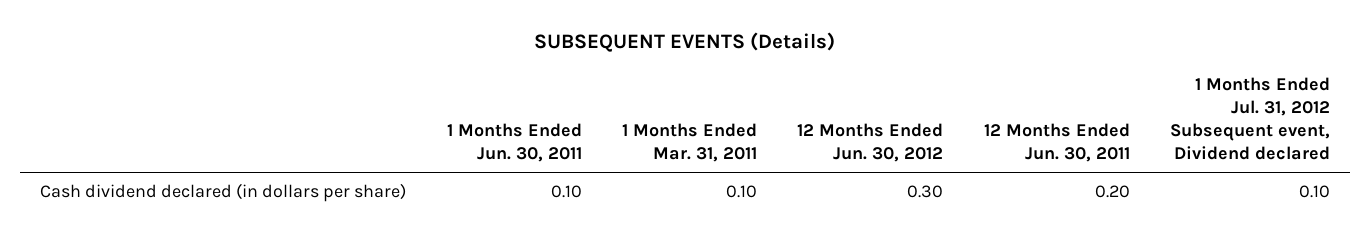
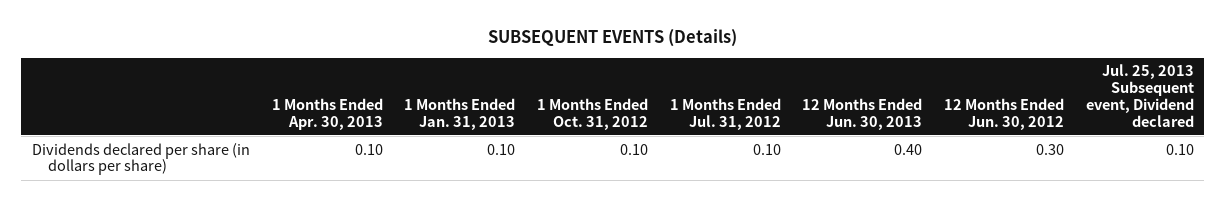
- | 1 Months Ended Jun. 30, 2011 | 1 Months Ended Mar. 31, 2011 | 12 Months Ended Jun. 30, 2012 | 12 Months Ended Jun. 30, 2011 | 1 Months Ended Jul. 31, 2012 Subsequent event, Dividend declared
+ | 1 Months Ended Apr. 30, 2013 | 1 Months Ended Jan. 31, 2013 | 1 Months Ended Oct. 31, 2012 | 1 Months Ended Jul. 31, 2012 | 12 Months Ended Jun. 30, 2013 | 12 Months Ended Jun. 30, 2012 | Jul. 25, 2013 Subsequent event, Dividend declared
- Cash dividend declared (in dollars per share) | 0.10 | 0.10 | 0.30 | 0.20 | 0.10
+ Dividends declared per share (in dollars per share) | 0.10 | 0.10 | 0.10 | 0.10 | 0.40 | 0.30 | 0.10

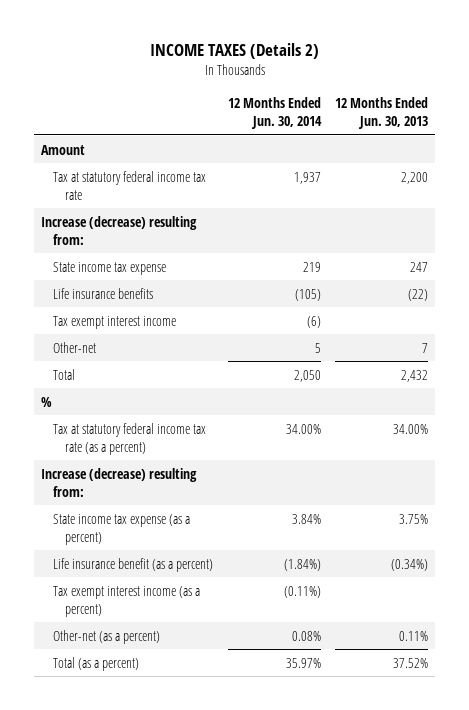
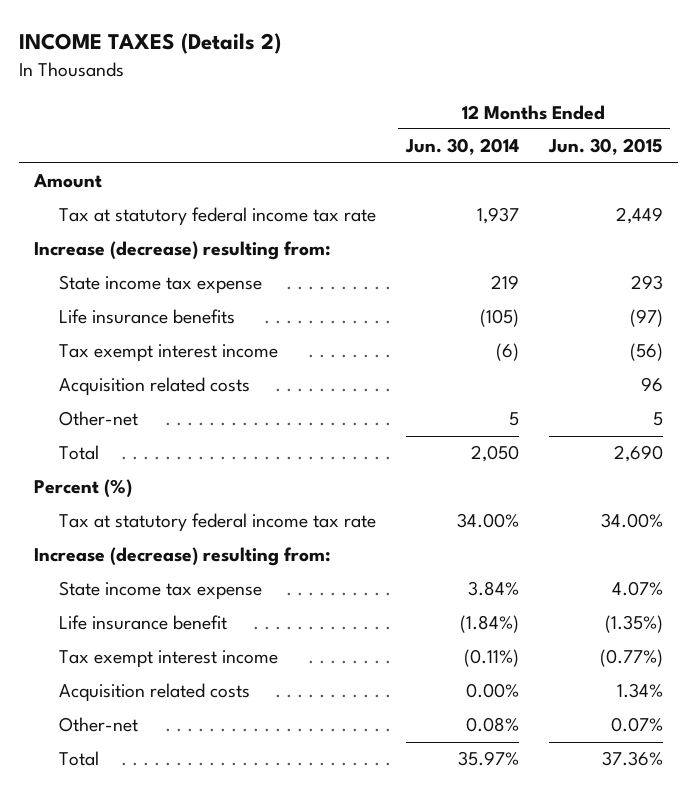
- | 12 Months Ended Jun. 30, 2014 | 12 Months Ended Jun. 30, 2013
+ | 12 Months Ended Jun. 30, 2014 | 12 Months Ended Jun. 30, 2015
+ Acquisition related costs | | 96
- %
- Tax at statutory federal income tax rate (as a percent) | 34.00% | 34.00%
+ Percent (%)
+ Tax at statutory federal income tax rate | 34.00% | 34.00%
- State income tax expense (as a percent) | 3.84% | 3.75%
- Life insurance benefit (as a percent) | (1.84%) | (0.34%)
- Tax exempt interest income (as a percent) | (0.11%) |
- Other-net (as a percent) | 0.08% | 0.11%
- Total (as a percent) | 35.97% | 37.52%
+ State income tax expense | 3.84% | 4.07%
+ Life insurance benefit | (1.84%) | (1.35%)
+ Tax exempt interest income | (0.11%) | (0.77%)
+ Acquisition related costs | 0.00% | 1.34%
+ Other-net | 0.08% | 0.07%
+ Total | 35.97% | 37.36%

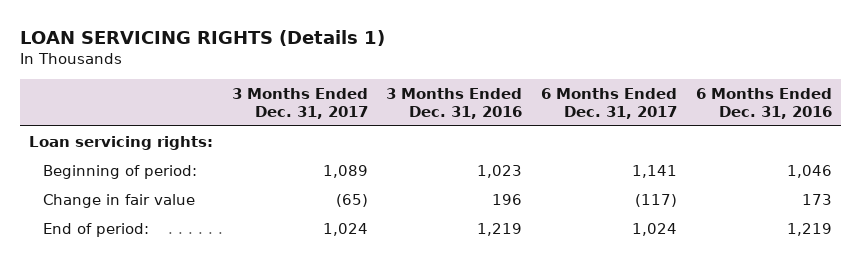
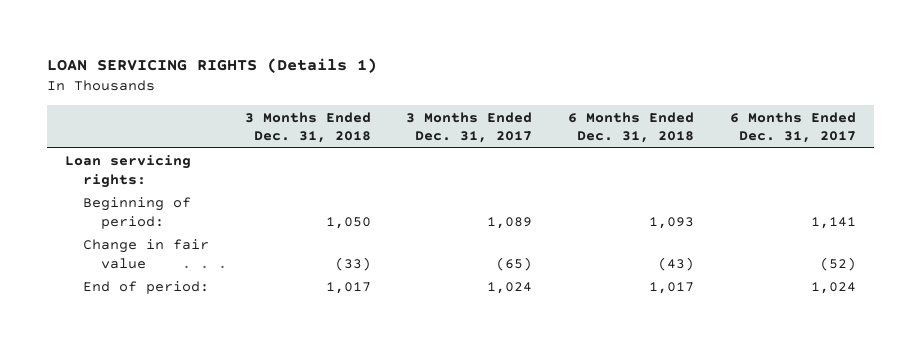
- | 3 Months Ended Dec. 31, 2017 | 3 Months Ended Dec. 31, 2016 | 6 Months Ended Dec. 31, 2017 | 6 Months Ended Dec. 31, 2016
+ | 3 Months Ended Dec. 31, 2018 | 3 Months Ended Dec. 31, 2017 | 6 Months Ended Dec. 31, 2018 | 6 Months Ended Dec. 31, 2017
- Change in fair value | (65) | 196 | (117) | 173
+ Change in fair value | (33) | (65) | (43) | (52)

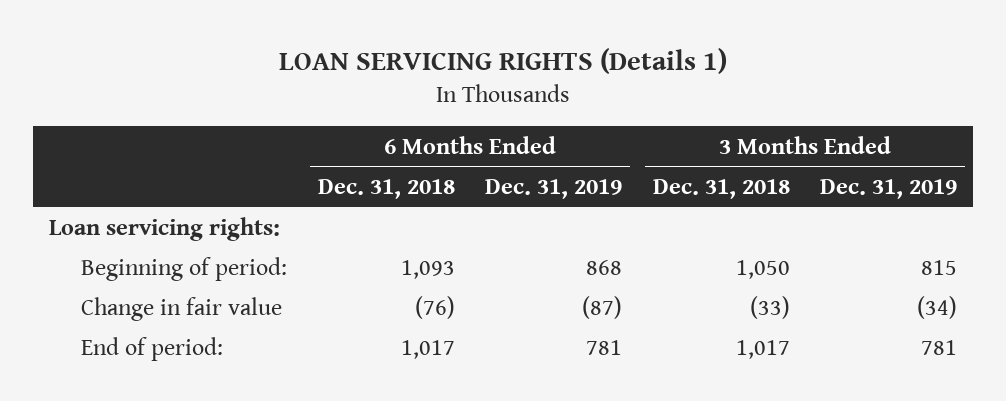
- | 3 Months Ended Dec. 31, 2018 | 3 Months Ended Dec. 31, 2017 | 6 Months Ended Dec. 31, 2018 | 6 Months Ended Dec. 31, 2017
+ | 6 Months Ended Dec. 31, 2018 | 6 Months Ended Dec. 31, 2019 | 3 Months Ended Dec. 31, 2018 | 3 Months Ended Dec. 31, 2019
- Change in fair value | (33) | (65) | (43) | (52)
+ Change in fair value | (76) | (87) | (33) | (34)

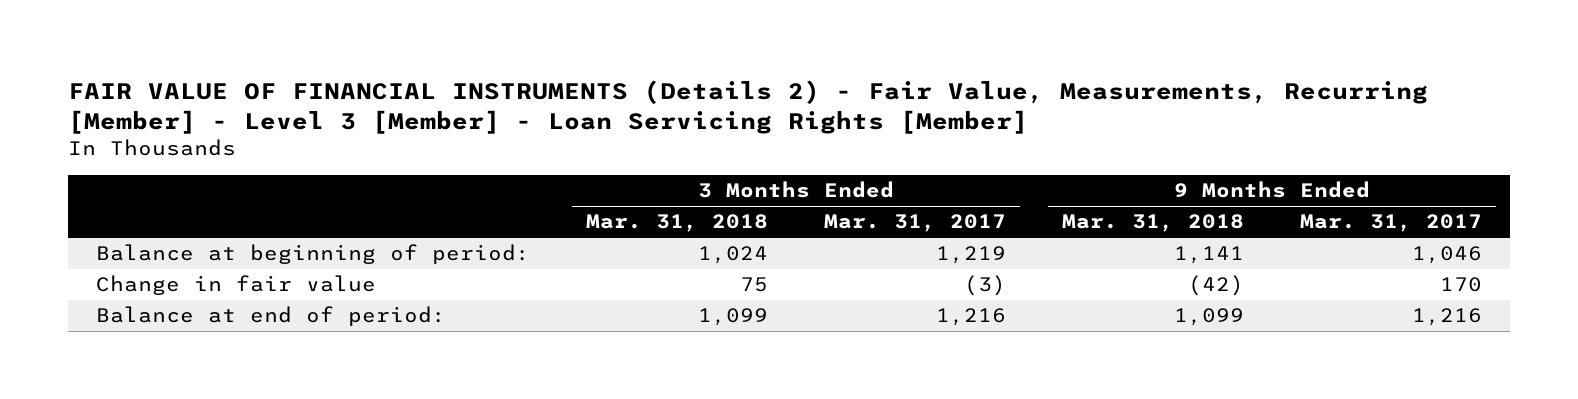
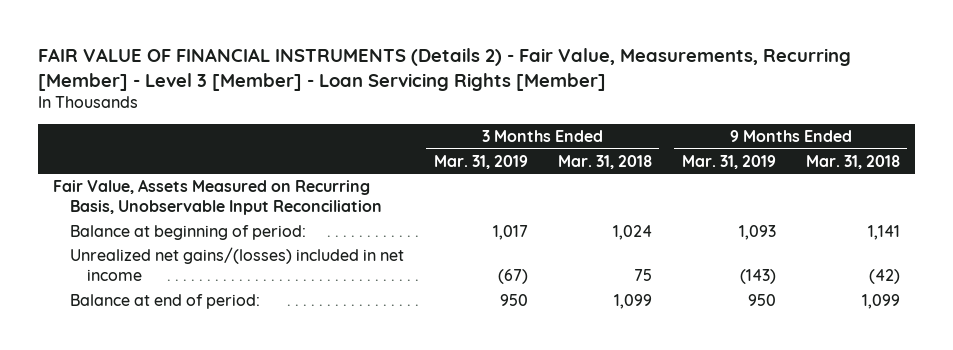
- | 3 Months Ended Mar. 31, 2018 | 3 Months Ended Mar. 31, 2017 | 9 Months Ended Mar. 31, 2018 | 9 Months Ended Mar. 31, 2017
+ | 3 Months Ended Mar. 31, 2019 | 3 Months Ended Mar. 31, 2018 | 9 Months Ended Mar. 31, 2019 | 9 Months Ended Mar. 31, 2018
+ Fair Value, Assets Measured on Recurring Basis, Unobservable Input Reconciliation
- Change in fair value | 75 | (3) | (42) | 170
+ Unrealized net gains/(losses) included in net income | (67) | 75 | (143) | (42)

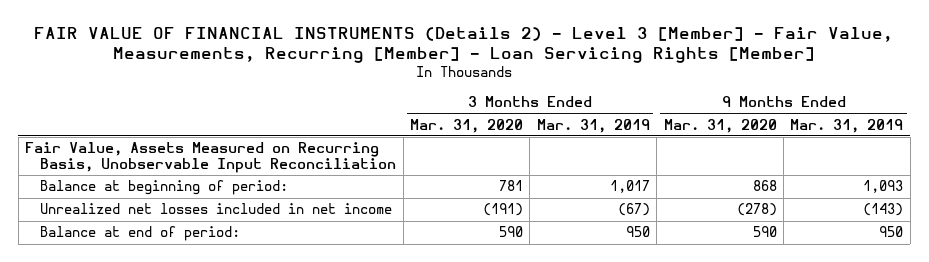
- FAIR VALUE OF FINANCIAL INSTRUMENTS (Details 2) - Fair Value, Measurements, Recurring [Member] - Level 3 [Member] - Loan Servicing Rights [Member]
+ FAIR VALUE OF FINANCIAL INSTRUMENTS (Details 2) - Level 3 [Member] - Fair Value, Measurements, Recurring [Member] - Loan Servicing Rights [Member]
- | 3 Months Ended Mar. 31, 2019 | 3 Months Ended Mar. 31, 2018 | 9 Months Ended Mar. 31, 2019 | 9 Months Ended Mar. 31, 2018
+ | 3 Months Ended Mar. 31, 2020 | 3 Months Ended Mar. 31, 2019 | 9 Months Ended Mar. 31, 2020 | 9 Months Ended Mar. 31, 2019
- Unrealized net gains/(losses) included in net income | (67) | 75 | (143) | (42)
+ Unrealized net losses included in net income | (191) | (67) | (278) | (143)

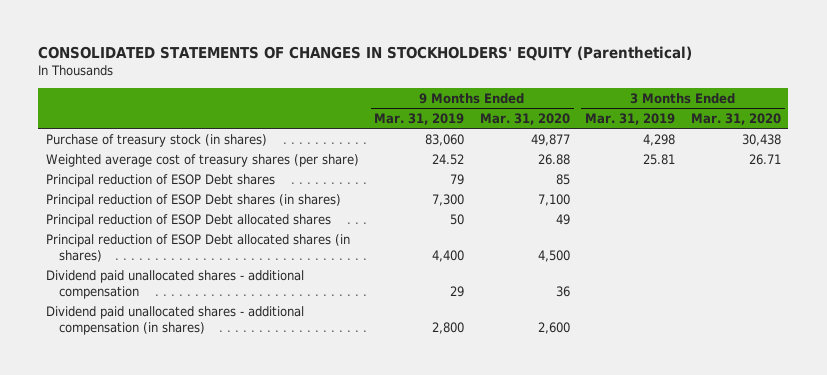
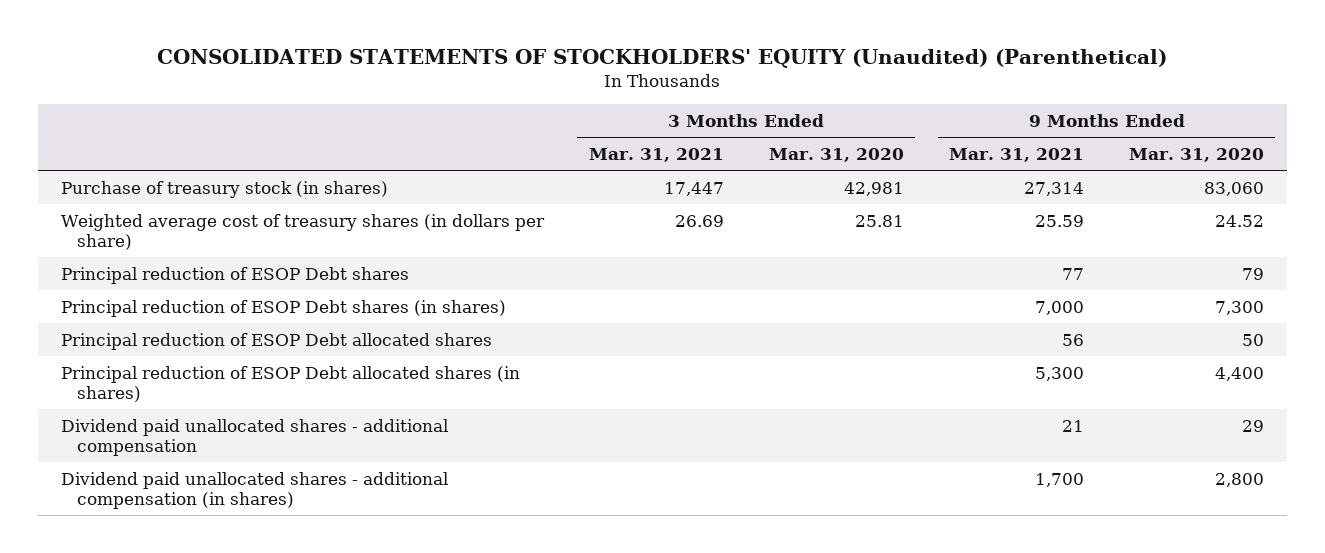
- CONSOLIDATED STATEMENTS OF CHANGES IN STOCKHOLDERS' EQUITY (Parenthetical)
+ CONSOLIDATED STATEMENTS OF STOCKHOLDERS' EQUITY (Unaudited) (Parenthetical)
- | 9 Months Ended Mar. 31, 2019 | 9 Months Ended Mar. 31, 2020 | 3 Months Ended Mar. 31, 2019 | 3 Months Ended Mar. 31, 2020
+ | 3 Months Ended Mar. 31, 2021 | 3 Months Ended Mar. 31, 2020 | 9 Months Ended Mar. 31, 2021 | 9 Months Ended Mar. 31, 2020
- Purchase of treasury stock (in shares) | 83,060 | 49,877 | 4,298 | 30,438
- Weighted average cost of treasury shares (per share) | 24.52 | 26.88 | 25.81 | 26.71
- Principal reduction of ESOP Debt shares | 79 | 85 | |
- Principal reduction of ESOP Debt shares (in shares) | 7,300 | 7,100 | |
- Principal reduction of ESOP Debt allocated shares | 50 | 49 | |
- Principal reduction of ESOP Debt allocated shares (in shares) | 4,400 | 4,500 | |
- Dividend paid unallocated shares - additional compensation | 29 | 36 | |
- Dividend paid unallocated shares - additional compensation (in shares) | 2,800 | 2,600 | |
+ Purchase of treasury stock (in shares) | 17,447 | 42,981 | 27,314 | 83,060
+ Weighted average cost of treasury shares (in dollars per share) | 26.69 | 25.81 | 25.59 | 24.52
+ Principal reduction of ESOP Debt shares | | | 77 | 79
+ Principal reduction of ESOP Debt shares (in shares) | | | 7,000 | 7,300
+ Principal reduction of ESOP Debt allocated shares | | | 56 | 50
+ Principal reduction of ESOP Debt allocated shares (in shares) | | | 5,300 | 4,400
+ Dividend paid unallocated shares - additional compensation | | | 21 | 29
+ Dividend paid unallocated shares - additional compensation (in shares) | | | 1,700 | 2,800

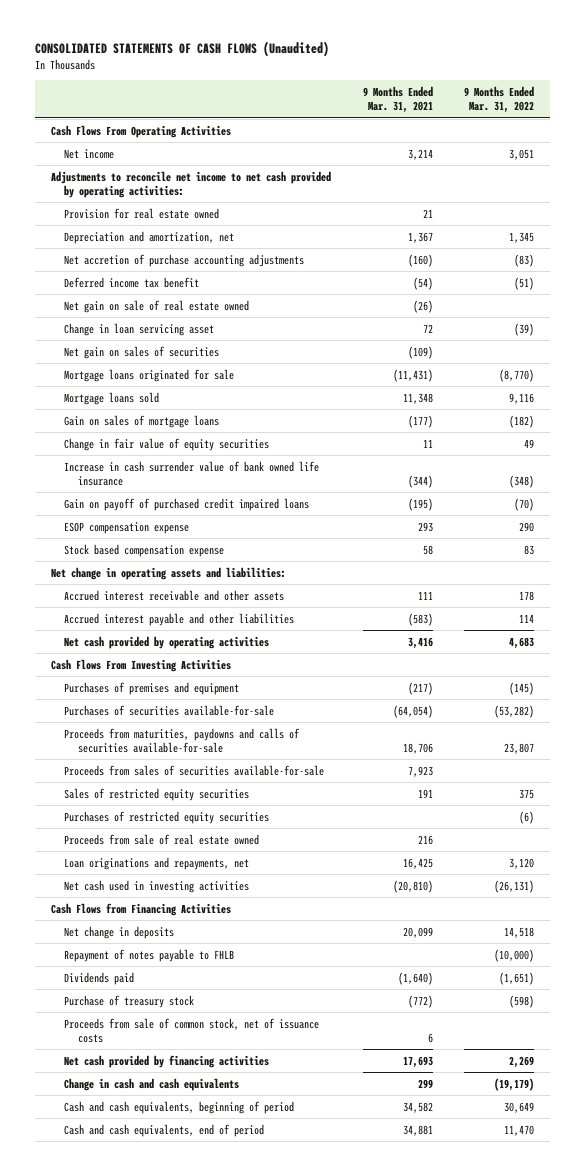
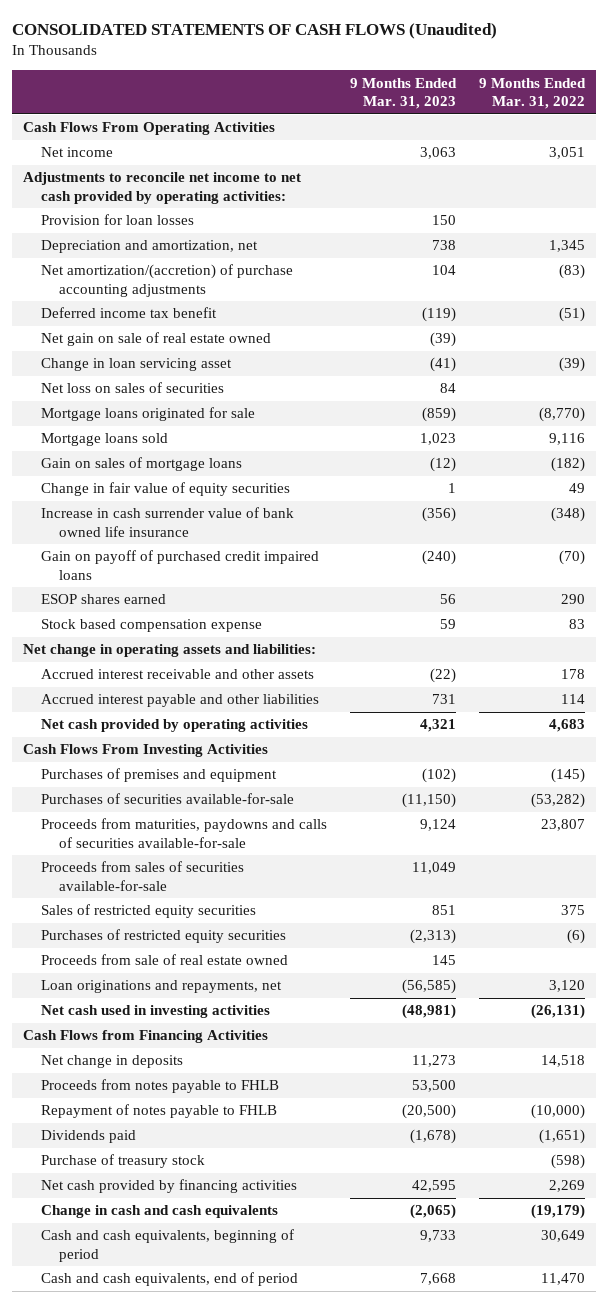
- | 9 Months Ended Mar. 31, 2021 | 9 Months Ended Mar. 31, 2022
+ | 9 Months Ended Mar. 31, 2023 | 9 Months Ended Mar. 31, 2022
- Provision for real estate owned | 21 |
+ Provision for loan losses | 150 |
- Net accretion of purchase accounting adjustments | (160) | (83)
+ Net amortization/(accretion) of purchase accounting adjustments | 104 | (83)
- Net gain on sales of securities | (109) |
+ Net loss on sales of securities | 84 |
- ESOP compensation expense | 293 | 290
+ ESOP shares earned | 56 | 290
+ Proceeds from notes payable to FHLB | 53,500 |
- Proceeds from sale of common stock, net of issuance costs | 6 |

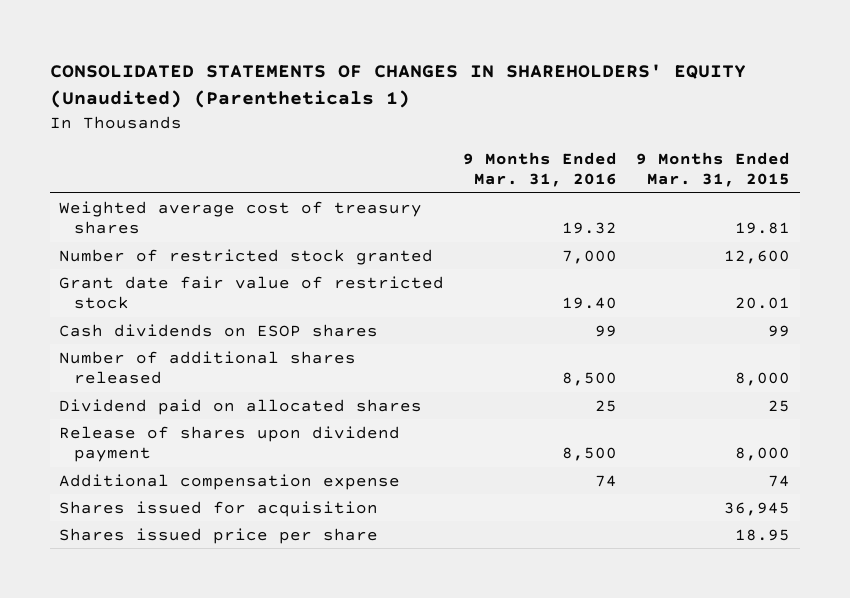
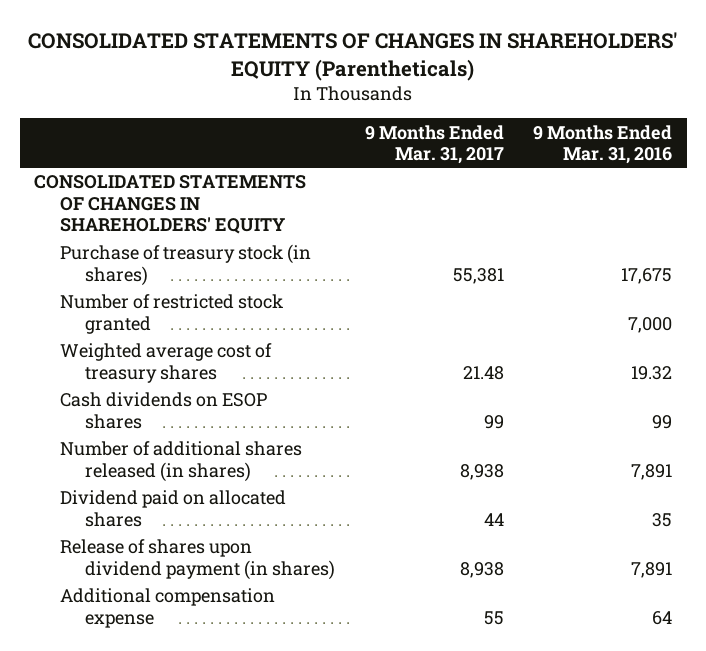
- CONSOLIDATED STATEMENTS OF CHANGES IN SHAREHOLDERS' EQUITY (Unaudited) (Parentheticals 1)
+ CONSOLIDATED STATEMENTS OF CHANGES IN SHAREHOLDERS' EQUITY (Parentheticals)
- | 9 Months Ended Mar. 31, 2016 | 9 Months Ended Mar. 31, 2015
+ | 9 Months Ended Mar. 31, 2017 | 9 Months Ended Mar. 31, 2016
+ CONSOLIDATED STATEMENTS OF CHANGES IN SHAREHOLDERS' EQUITY
+ Purchase of treasury stock (in shares) | 55,381 | 17,675
- Grant date fair value of restricted stock | 19.40 | 20.01
moved down: Weighted average cost of treasury shares | 21.48 | 19.32
- Number of additional shares released | 8,500 | 8,000
- Dividend paid on allocated shares | 25 | 25
- Release of shares upon dividend payment | 8,500 | 8,000
- Additional compensation expense | 74 | 74
- Shares issued for acquisition | | 36,945
- Shares issued price per share | | 18.95
+ Number of additional shares released (in shares) | 8,938 | 7,891
+ Dividend paid on allocated shares | 44 | 35
+ Release of shares upon dividend payment (in shares) | 8,938 | 7,891
+ Additional compensation expense | 55 | 64

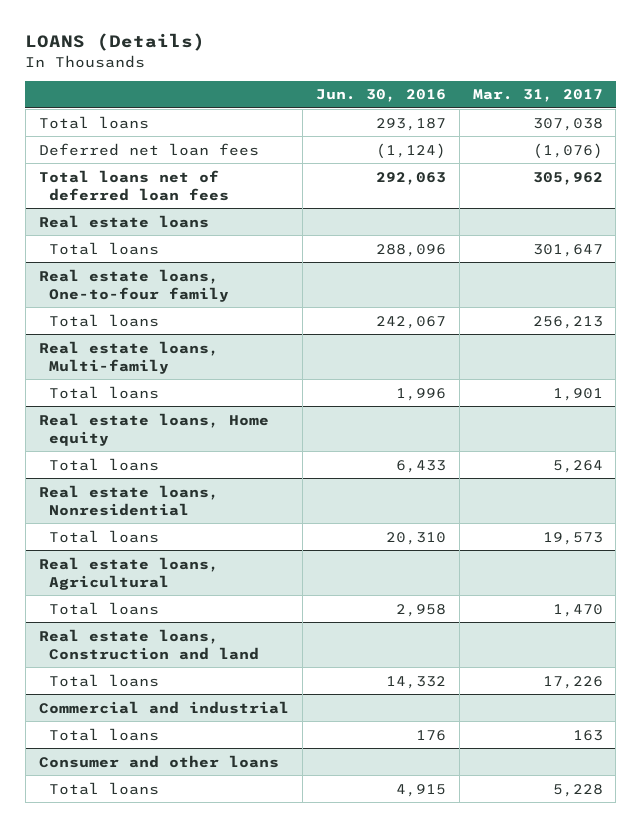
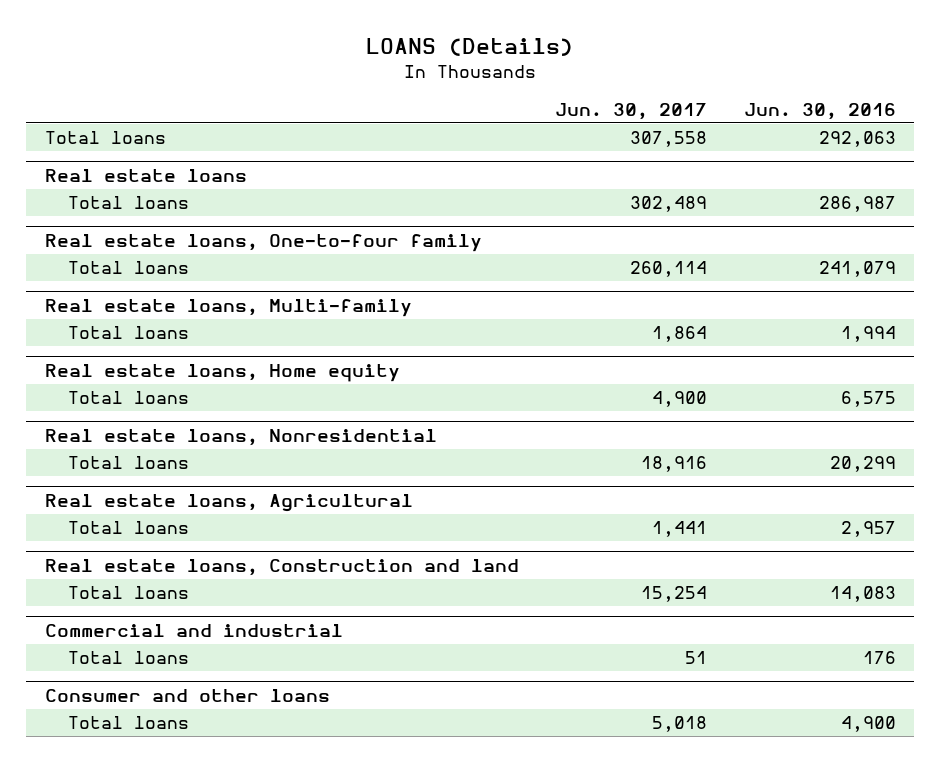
- | Jun. 30, 2016 | Mar. 31, 2017
+ | Jun. 30, 2017 | Jun. 30, 2016
- Total loans | 293,187 | 307,038
- Deferred net loan fees | (1,124) | (1,076)
- Total loans net of deferred loan fees | 292,063 | 305,962
+ Total loans | 307,558 | 292,063
@ Real estate loans
- Total loans | 288,096 | 301,647
+ Total loans | 302,489 | 286,987
@ Real estate loans, One-to-four family
- Total loans | 242,067 | 256,213
+ Total loans | 260,114 | 241,079
@ Real estate loans, Multi-family
- Total loans | 1,996 | 1,901
+ Total loans | 1,864 | 1,994
@ Real estate loans, Home equity
- Total loans | 6,433 | 5,264
+ Total loans | 4,900 | 6,575
@ Real estate loans, Nonresidential
- Total loans | 20,310 | 19,573
+ Total loans | 18,916 | 20,299
@ Real estate loans, Agricultural
- Total loans | 2,958 | 1,470
+ Total loans | 1,441 | 2,957
@ Real estate loans, Construction and land
- Total loans | 14,332 | 17,226
+ Total loans | 15,254 | 14,083
@ Consumer and other loans
- Total loans | 4,915 | 5,228
+ Total loans | 5,018 | 4,900

